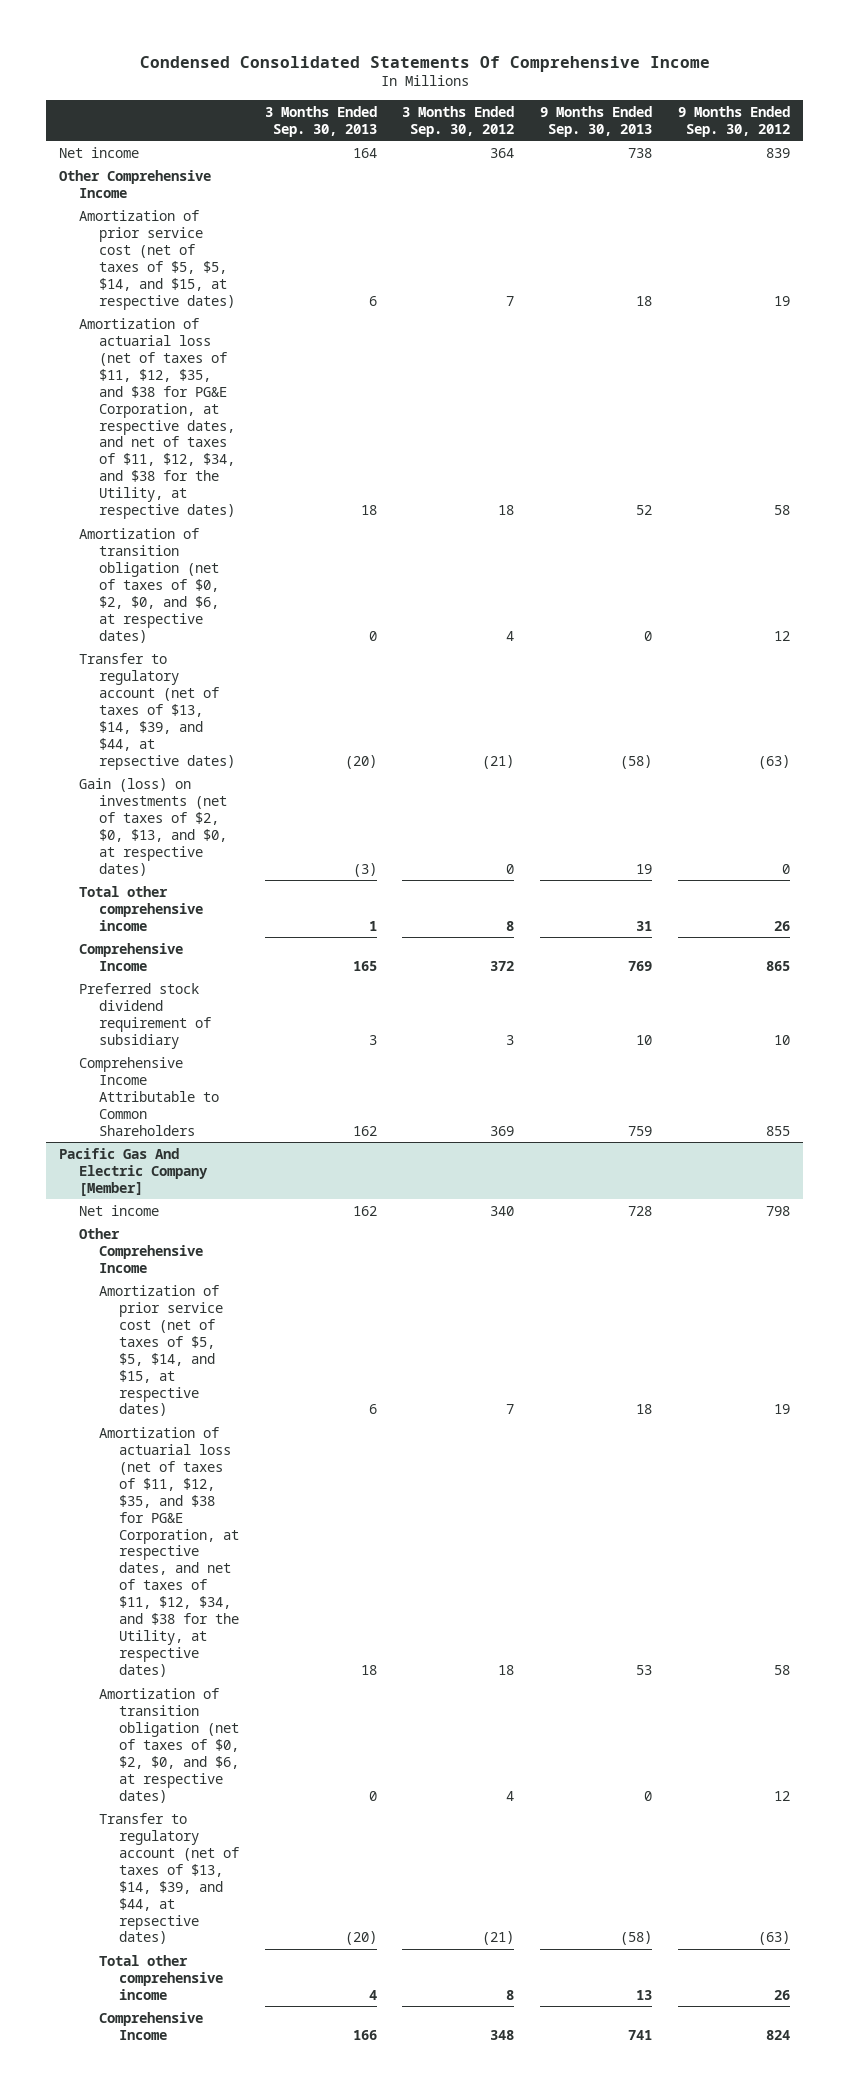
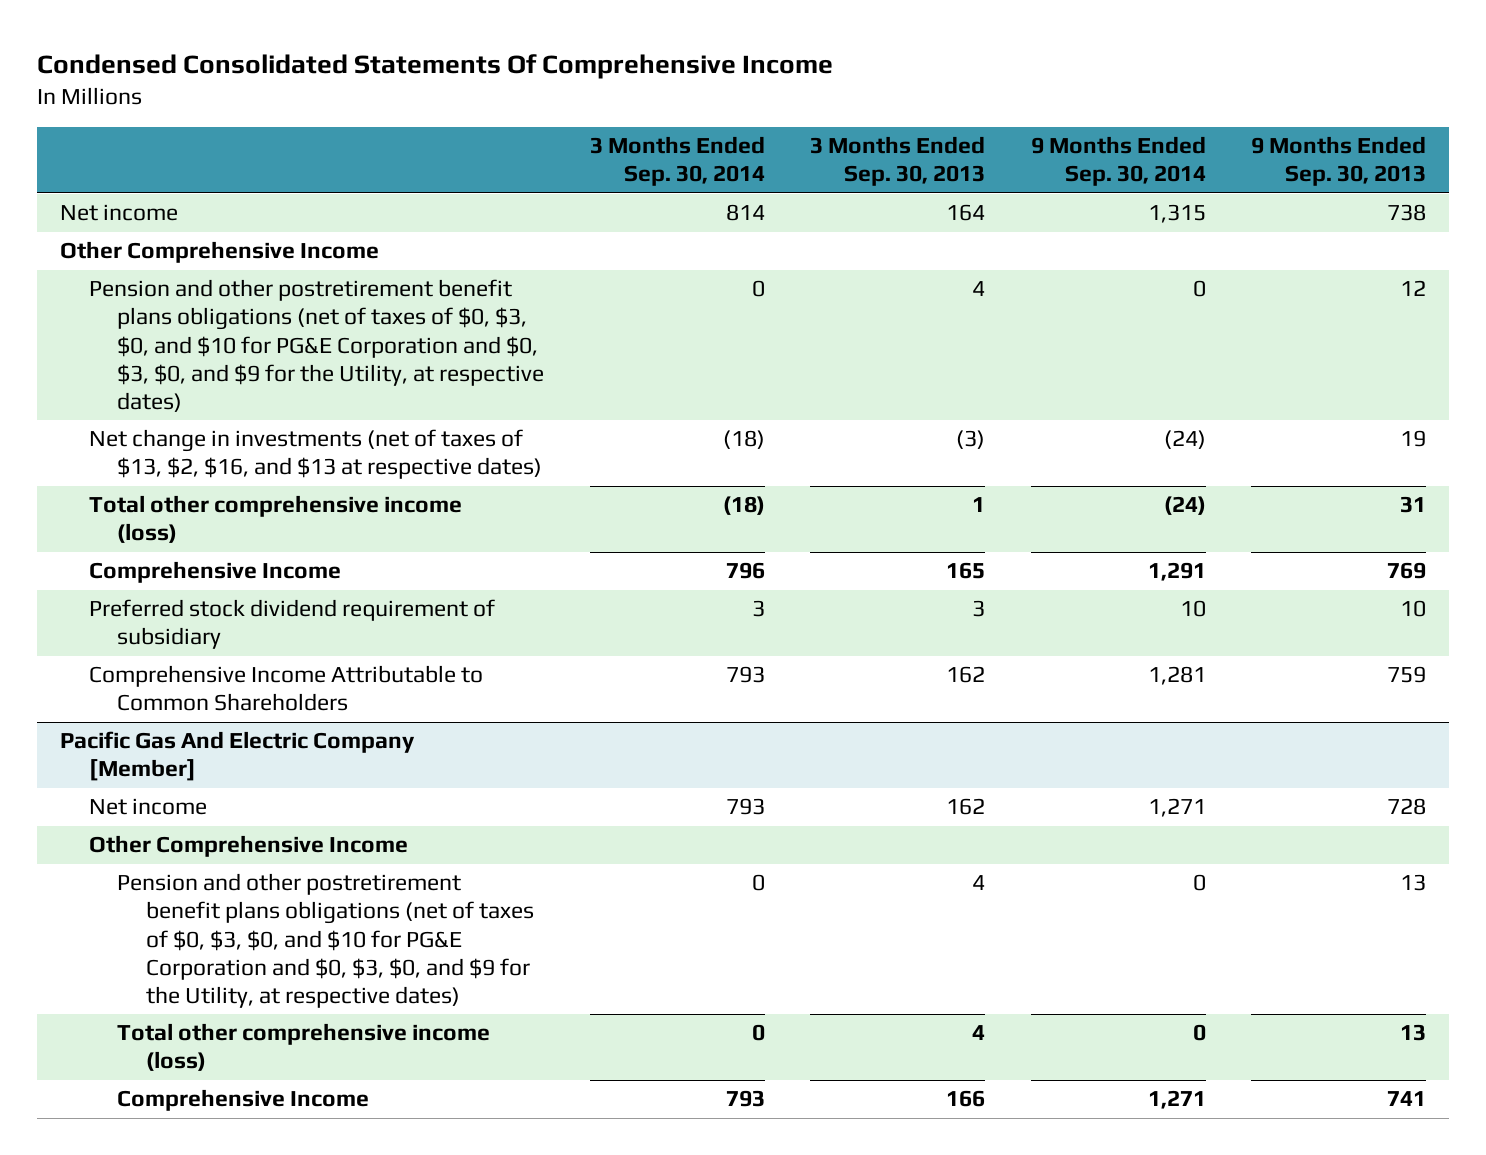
- | 3 Months Ended Sep. 30, 2013 | 3 Months Ended Sep. 30, 2012 | 9 Months Ended Sep. 30, 2013 | 9 Months Ended Sep. 30, 2012
+ | 3 Months Ended Sep. 30, 2014 | 3 Months Ended Sep. 30, 2013 | 9 Months Ended Sep. 30, 2014 | 9 Months Ended Sep. 30, 2013
- Amortization of prior service cost (net of taxes of $5, $5, $14, and $15, at respective dates) | 6 | 7 | 18 | 19
- Amortization of actuarial loss (net of taxes of $11, $12, $35, and $38 for PG&E Corporation, at respective dates, and net of taxes of $11, $12, $34, and $38 for the Utility, at respective dates) | 18 | 18 | 52 | 58
- Amortization of transition obligation (net of taxes of $0, $2, $0, and $6, at respective dates) | 0 | 4 | 0 | 12
- Transfer to regulatory account (net of taxes of $13, $14, $39, and $44, at repsective dates) | (20) | (21) | (58) | (63)
- Gain (loss) on investments (net of taxes of $2, $0, $13, and $0, at respective dates) | (3) | 0 | 19 | 0
- Total other comprehensive income | 1 | 8 | 31 | 26
+ Pension and other postretirement benefit plans obligations (net of taxes of $0, $3, $0, and $10 for PG&E Corporation and $0, $3, $0, and $9 for the Utility, at respective dates) | 0 | 4 | 0 | 12
+ Net change in investments (net of taxes of $13, $2, $16, and $13 at respective dates) | (18) | (3) | (24) | 19
+ Total other comprehensive income (loss) | (18) | 1 | (24) | 31
@ Pacific Gas And Electric Company [Member]
- Amortization of prior service cost (net of taxes of $5, $5, $14, and $15, at respective dates) | 6 | 7 | 18 | 19
- Amortization of actuarial loss (net of taxes of $11, $12, $35, and $38 for PG&E Corporation, at respective dates, and net of taxes of $11, $12, $34, and $38 for the Utility, at respective dates) | 18 | 18 | 53 | 58
- Amortization of transition obligation (net of taxes of $0, $2, $0, and $6, at respective dates) | 0 | 4 | 0 | 12
- Transfer to regulatory account (net of taxes of $13, $14, $39, and $44, at repsective dates) | (20) | (21) | (58) | (63)
- Total other comprehensive income | 4 | 8 | 13 | 26
+ Pension and other postretirement benefit plans obligations (net of taxes of $0, $3, $0, and $10 for PG&E Corporation and $0, $3, $0, and $9 for the Utility, at respective dates) | 0 | 4 | 0 | 13
+ Total other comprehensive income (loss) | 0 | 4 | 0 | 13

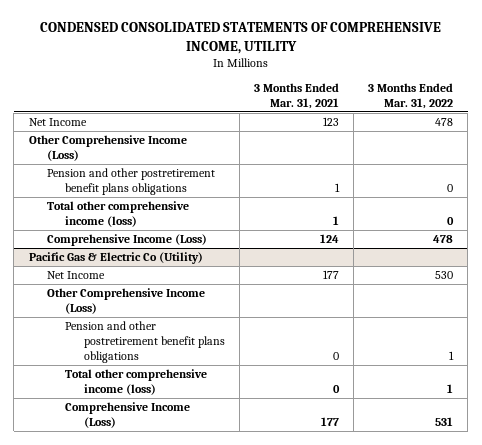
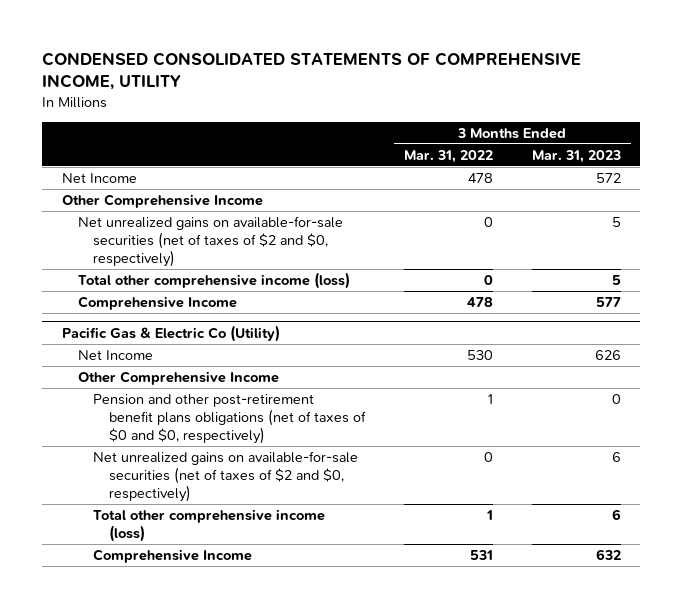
- | 3 Months Ended Mar. 31, 2021 | 3 Months Ended Mar. 31, 2022
+ | 3 Months Ended Mar. 31, 2022 | 3 Months Ended Mar. 31, 2023
- Other Comprehensive Income (Loss)
- Pension and other postretirement benefit plans obligations | 1 | 0
+ Other Comprehensive Income
+ Net unrealized gains on available-for-sale securities (net of taxes of $2 and $0, respectively) | 0 | 5
- Comprehensive Income (Loss) | 124 | 478
+ Comprehensive Income | 478 | 577
@ Pacific Gas & Electric Co (Utility)
- Other Comprehensive Income (Loss)
- Pension and other postretirement benefit plans obligations | 0 | 1
+ Other Comprehensive Income
+ Pension and other post-retirement benefit plans obligations (net of taxes of $0 and $0, respectively) | 1 | 0
+ Net unrealized gains on available-for-sale securities (net of taxes of $2 and $0, respectively) | 0 | 6
- Comprehensive Income (Loss) | 177 | 531
+ Comprehensive Income | 531 | 632

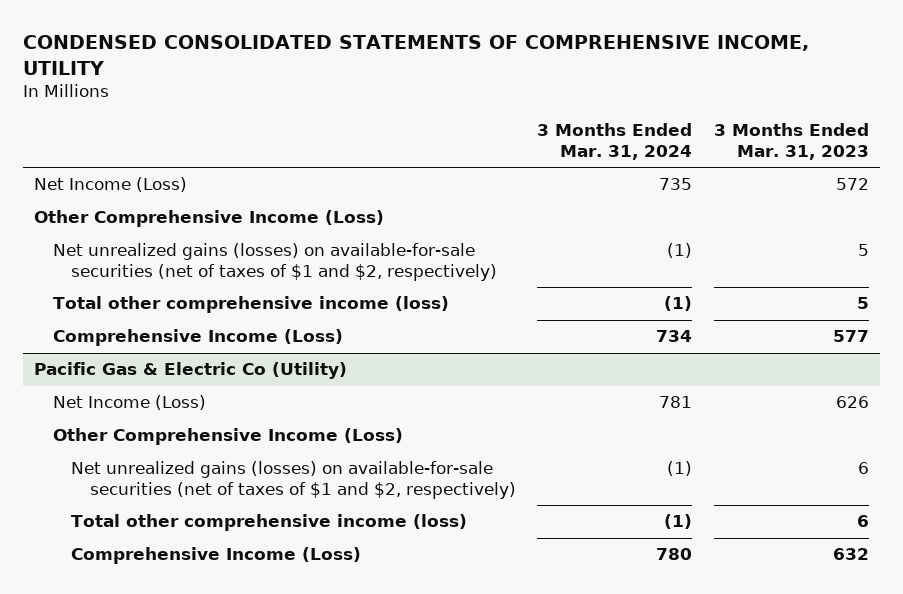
- | 3 Months Ended Mar. 31, 2022 | 3 Months Ended Mar. 31, 2023
+ | 3 Months Ended Mar. 31, 2024 | 3 Months Ended Mar. 31, 2023
- Net Income | 478 | 572
- Other Comprehensive Income
- Net unrealized gains on available-for-sale securities (net of taxes of $2 and $0, respectively) | 0 | 5
+ Net Income (Loss) | 735 | 572
+ Other Comprehensive Income (Loss)
+ Net unrealized gains (losses) on available-for-sale securities (net of taxes of $1 and $2, respectively) | (1) | 5
- Comprehensive Income | 478 | 577
+ Comprehensive Income (Loss) | 734 | 577
@ Pacific Gas & Electric Co (Utility)
- Net Income | 530 | 626
- Other Comprehensive Income
- Pension and other post-retirement benefit plans obligations (net of taxes of $0 and $0, respectively) | 1 | 0
- Net unrealized gains on available-for-sale securities (net of taxes of $2 and $0, respectively) | 0 | 6
+ Net Income (Loss) | 781 | 626
+ Other Comprehensive Income (Loss)
+ Net unrealized gains (losses) on available-for-sale securities (net of taxes of $1 and $2, respectively) | (1) | 6
- Comprehensive Income | 531 | 632
+ Comprehensive Income (Loss) | 780 | 632

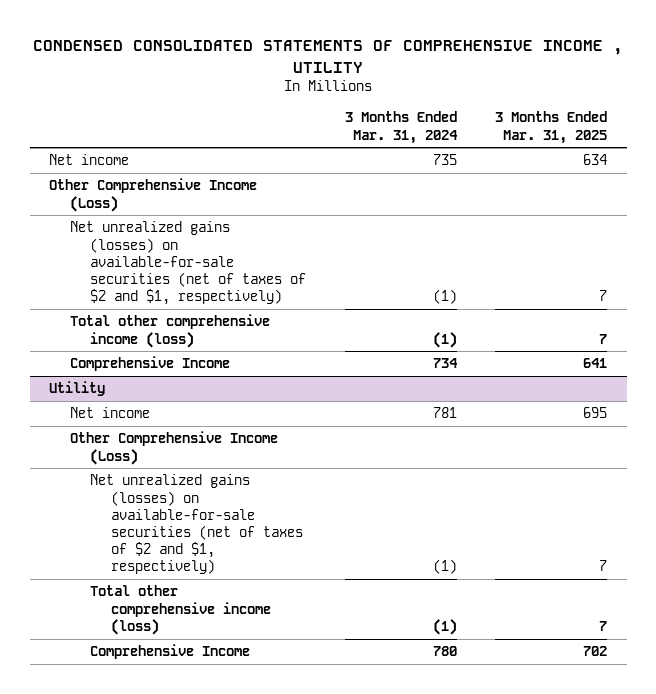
- CONDENSED CONSOLIDATED STATEMENTS OF COMPREHENSIVE INCOME, UTILITY
+ CONDENSED CONSOLIDATED STATEMENTS OF COMPREHENSIVE INCOME , UTILITY
- | 3 Months Ended Mar. 31, 2024 | 3 Months Ended Mar. 31, 2023
+ | 3 Months Ended Mar. 31, 2024 | 3 Months Ended Mar. 31, 2025
- Net Income (Loss) | 735 | 572
+ Net income | 735 | 634
- Net unrealized gains (losses) on available-for-sale securities (net of taxes of $1 and $2, respectively) | (1) | 5
+ Net unrealized gains (losses) on available-for-sale securities (net of taxes of $2 and $1, respectively) | (1) | 7
- Comprehensive Income (Loss) | 734 | 577
- Pacific Gas & Electric Co (Utility)
- Net Income (Loss) | 781 | 626
+ Comprehensive Income | 734 | 641
+ Utility
+ Net income | 781 | 695
- Net unrealized gains (losses) on available-for-sale securities (net of taxes of $1 and $2, respectively) | (1) | 6
+ Net unrealized gains (losses) on available-for-sale securities (net of taxes of $2 and $1, respectively) | (1) | 7
- Comprehensive Income (Loss) | 780 | 632
+ Comprehensive Income | 780 | 702

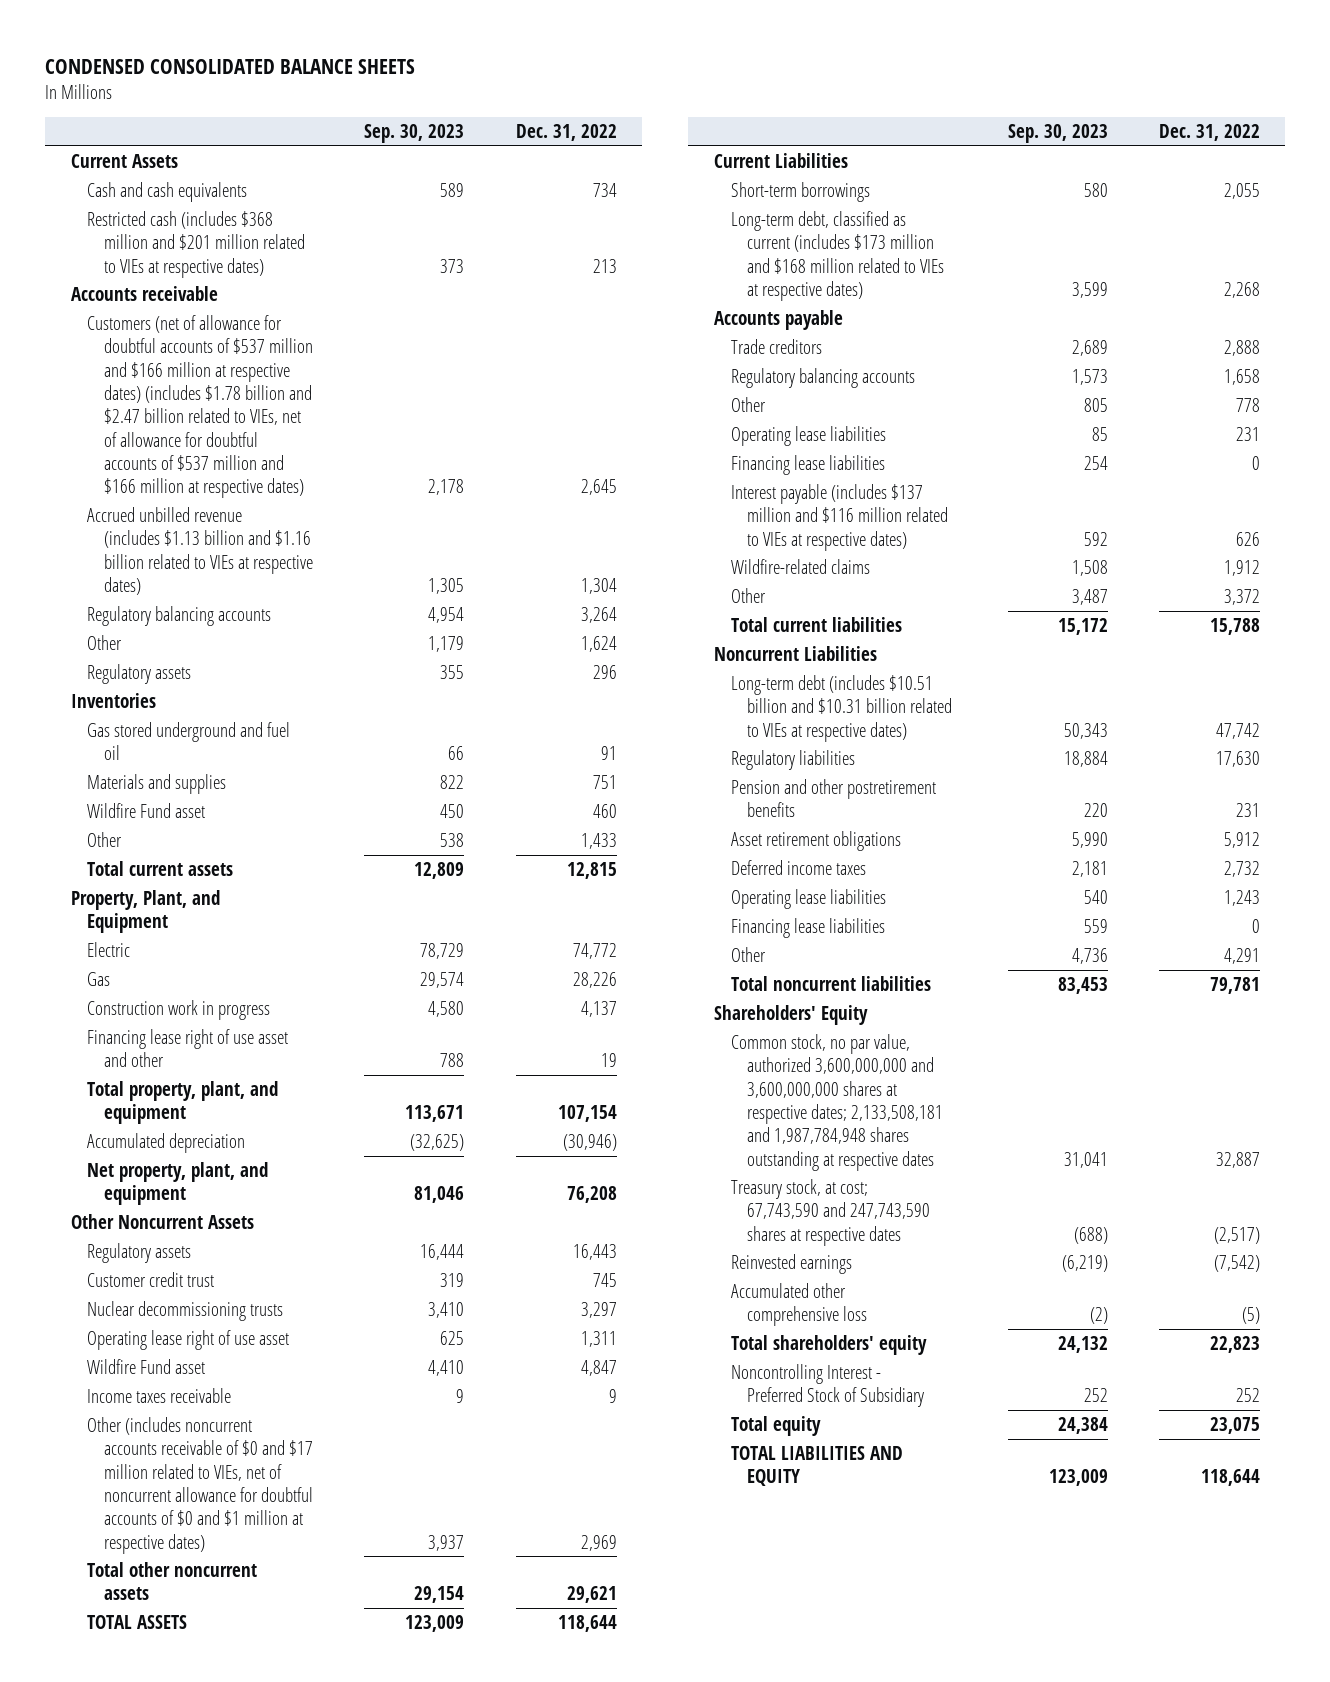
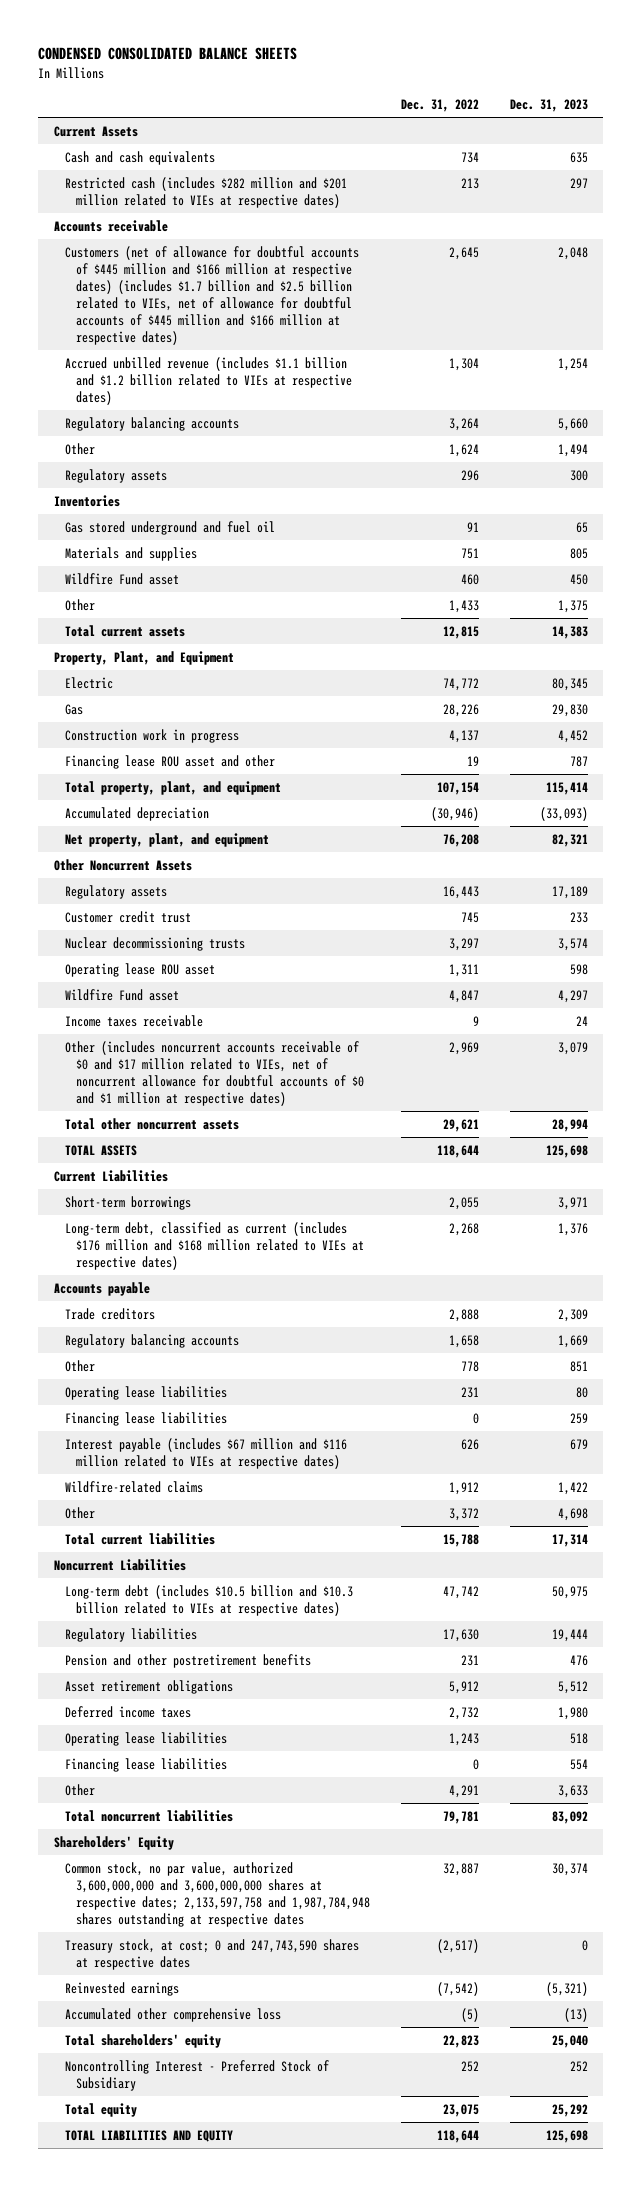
- | Sep. 30, 2023 | Dec. 31, 2022
+ | Dec. 31, 2022 | Dec. 31, 2023
- Restricted cash (includes $368 million and $201 million related to VIEs at respective dates) | 373 | 213
+ Restricted cash (includes $282 million and $201 million related to VIEs at respective dates) | 213 | 297
- Customers (net of allowance for doubtful accounts of $537 million and $166 million at respective dates) (includes $1.78 billion and $2.47 billion related to VIEs, net of allowance for doubtful accounts of $537 million and $166 million at respective dates) | 2,178 | 2,645
- Accrued unbilled revenue (includes $1.13 billion and $1.16 billion related to VIEs at respective dates) | 1,305 | 1,304
+ Customers (net of allowance for doubtful accounts of $445 million and $166 million at respective dates) (includes $1.7 billion and $2.5 billion related to VIEs, net of allowance for doubtful accounts of $445 million and $166 million at respective dates) | 2,645 | 2,048
+ Accrued unbilled revenue (includes $1.1 billion and $1.2 billion related to VIEs at respective dates) | 1,304 | 1,254
- Financing lease right of use asset and other | 788 | 19
+ Financing lease ROU asset and other | 19 | 787
- Operating lease right of use asset | 625 | 1,311
+ Operating lease ROU asset | 1,311 | 598
- Long-term debt, classified as current (includes $173 million and $168 million related to VIEs at respective dates) | 3,599 | 2,268
+ Long-term debt, classified as current (includes $176 million and $168 million related to VIEs at respective dates) | 2,268 | 1,376
- Interest payable (includes $137 million and $116 million related to VIEs at respective dates) | 592 | 626
+ Interest payable (includes $67 million and $116 million related to VIEs at respective dates) | 626 | 679
- Long-term debt (includes $10.51 billion and $10.31 billion related to VIEs at respective dates) | 50,343 | 47,742
+ Long-term debt (includes $10.5 billion and $10.3 billion related to VIEs at respective dates) | 47,742 | 50,975
- Common stock, no par value, authorized 3,600,000,000 and 3,600,000,000 shares at respective dates; 2,133,508,181 and 1,987,784,948 shares outstanding at respective dates | 31,041 | 32,887
- Treasury stock, at cost; 67,743,590 and 247,743,590 shares at respective dates | (688) | (2,517)
+ Common stock, no par value, authorized 3,600,000,000 and 3,600,000,000 shares at respective dates; 2,133,597,758 and 1,987,784,948 shares outstanding at respective dates | 32,887 | 30,374
+ Treasury stock, at cost; 0 and 247,743,590 shares at respective dates | (2,517) | 0

